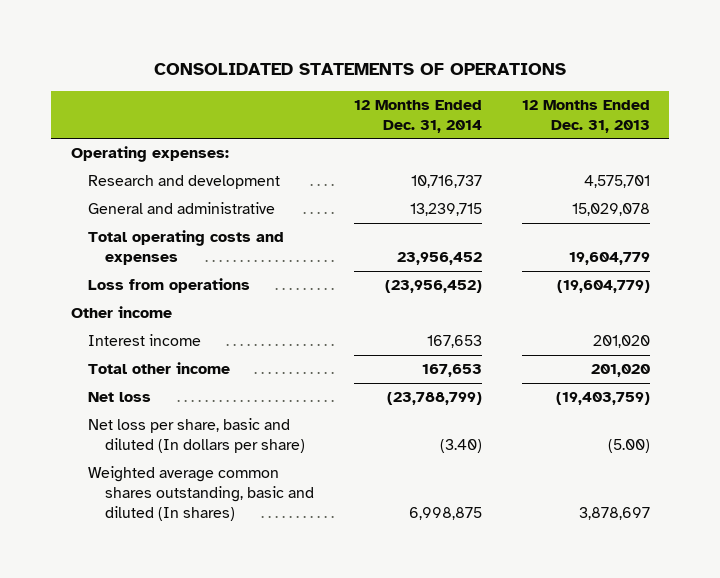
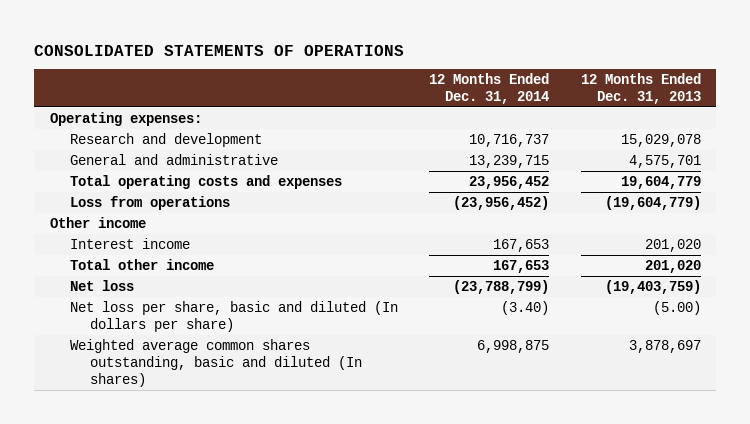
- Research and development | 10,716,737 | 4,575,701
- General and administrative | 13,239,715 | 15,029,078
+ Research and development | 10,716,737 | 15,029,078
+ General and administrative | 13,239,715 | 4,575,701

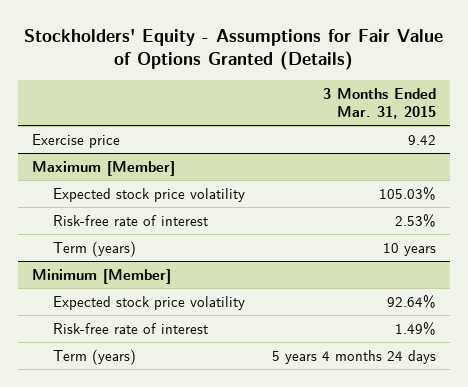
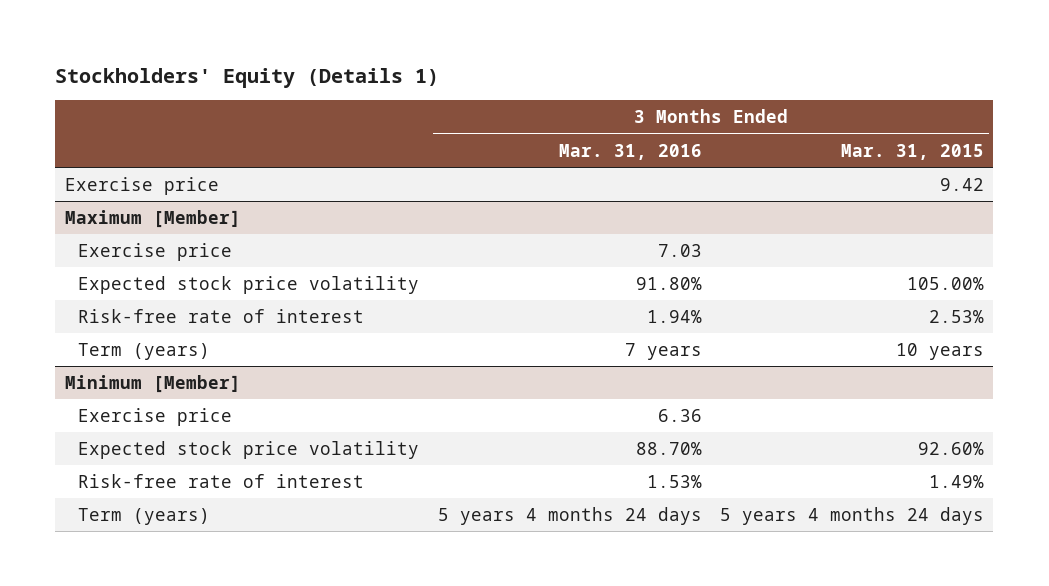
- Stockholders' Equity - Assumptions for Fair Value of Options Granted (Details)
+ Stockholders' Equity (Details 1)
- | 3 Months Ended Mar. 31, 2015
+ | 3 Months Ended Mar. 31, 2016 | 3 Months Ended Mar. 31, 2015
@ Maximum [Member]
- Expected stock price volatility | 105.03%
+ Exercise price | 7.03 |
+ Expected stock price volatility | 91.80% | 105.00%
@ Minimum [Member]
- Expected stock price volatility | 92.64%
+ Exercise price | 6.36 |
+ Expected stock price volatility | 88.70% | 92.60%

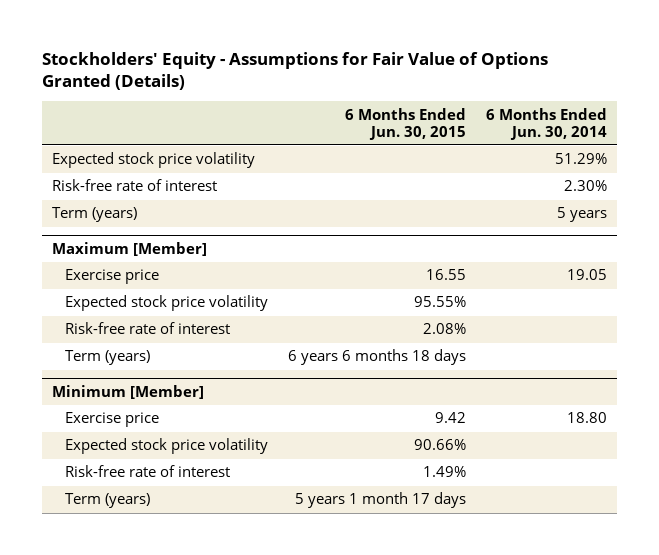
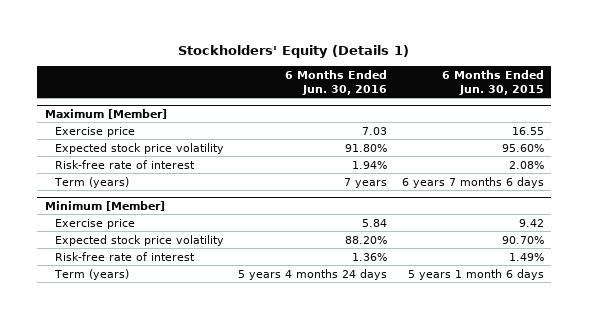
- Stockholders' Equity - Assumptions for Fair Value of Options Granted (Details)
+ Stockholders' Equity (Details 1)
- | 6 Months Ended Jun. 30, 2015 | 6 Months Ended Jun. 30, 2014
+ | 6 Months Ended Jun. 30, 2016 | 6 Months Ended Jun. 30, 2015
- Expected stock price volatility | | 51.29%
- Risk-free rate of interest | | 2.30%
- Term (years) | | 5 years
@ Maximum [Member]
- Expected stock price volatility | 95.55% |
+ Expected stock price volatility | 91.80% | 95.60%
- Term (years) | 6 years 6 months 18 days |
+ Term (years) | 7 years | 6 years 7 months 6 days
@ Minimum [Member]
- Expected stock price volatility | 90.66% |
+ Expected stock price volatility | 88.20% | 90.70%
- Term (years) | 5 years 1 month 17 days |
+ Term (years) | 5 years 4 months 24 days | 5 years 1 month 6 days

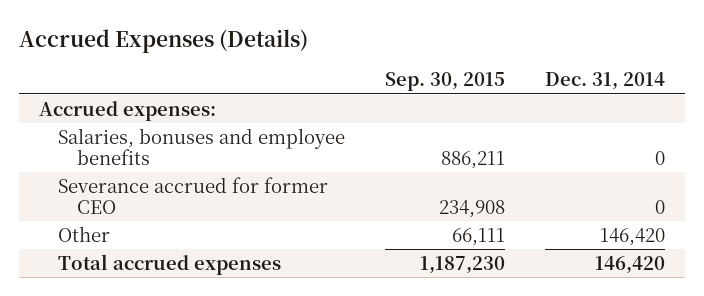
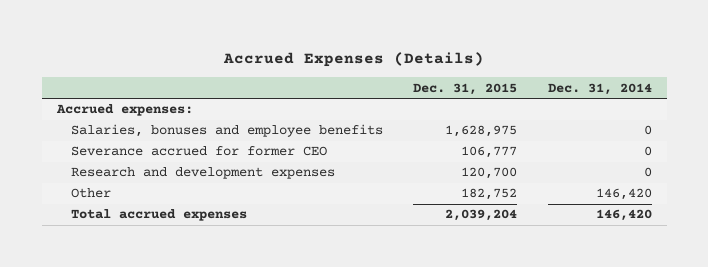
- | Sep. 30, 2015 | Dec. 31, 2014
+ | Dec. 31, 2015 | Dec. 31, 2014
+ Research and development expenses | 120,700 | 0

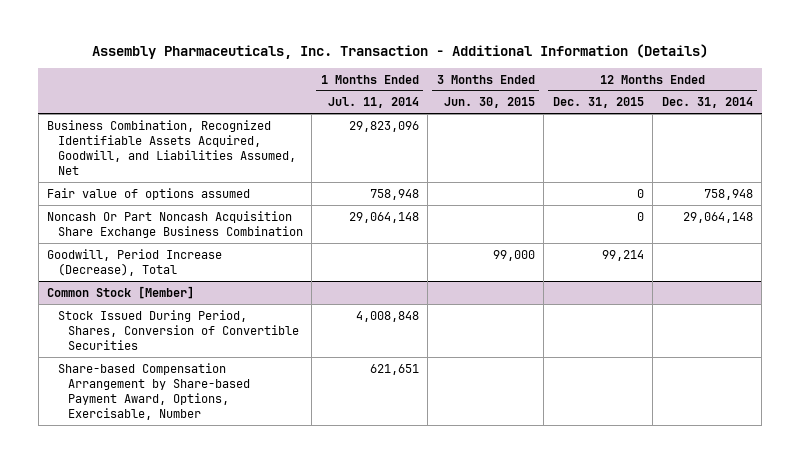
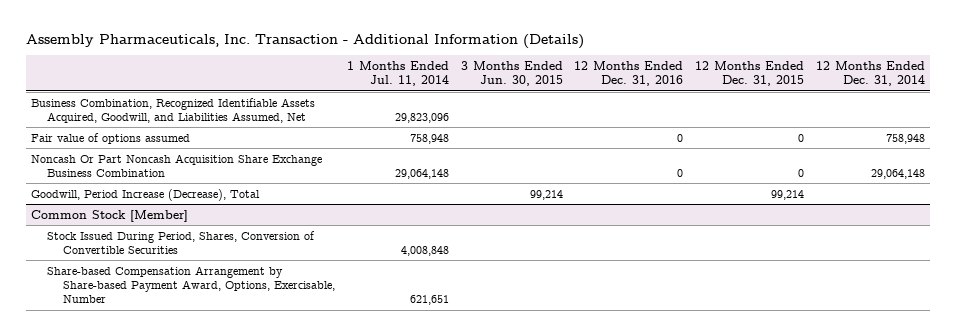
- | 1 Months Ended Jul. 11, 2014 | 3 Months Ended Jun. 30, 2015 | 12 Months Ended Dec. 31, 2015 | 12 Months Ended Dec. 31, 2014
+ | 1 Months Ended Jul. 11, 2014 | 3 Months Ended Jun. 30, 2015 | 12 Months Ended Dec. 31, 2016 | 12 Months Ended Dec. 31, 2015 | 12 Months Ended Dec. 31, 2014
- Goodwill, Period Increase (Decrease), Total | | 99,000 | 99,214 |
+ Goodwill, Period Increase (Decrease), Total | | 99,214 | | 99,214 |

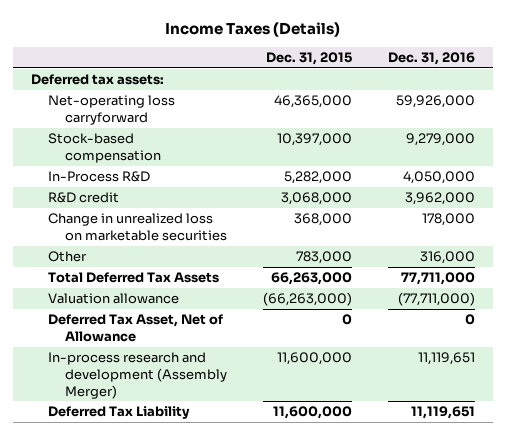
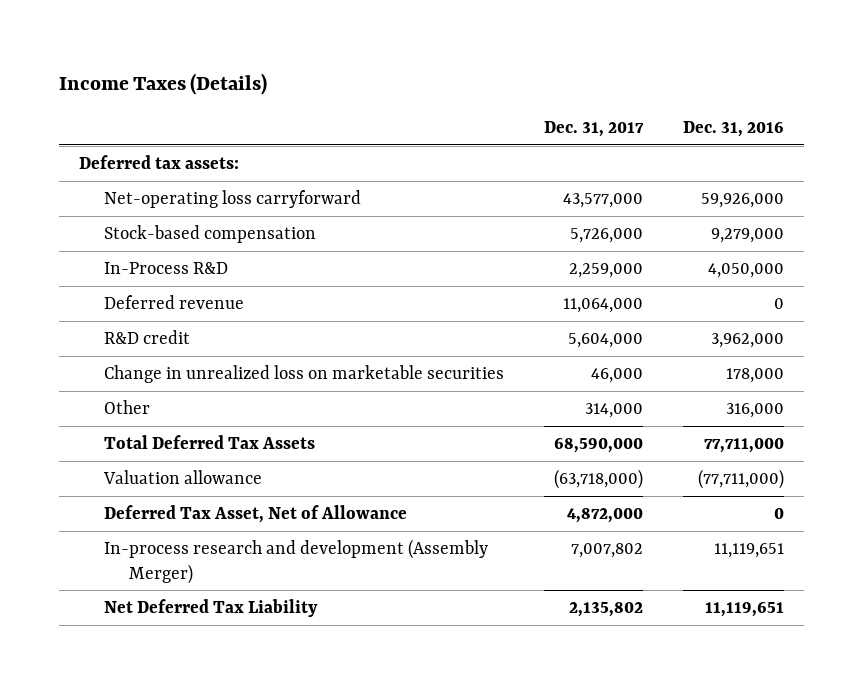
- | Dec. 31, 2015 | Dec. 31, 2016
+ | Dec. 31, 2017 | Dec. 31, 2016
+ Deferred revenue | 11,064,000 | 0
- Deferred Tax Liability | 11,600,000 | 11,119,651
+ Net Deferred Tax Liability | 2,135,802 | 11,119,651

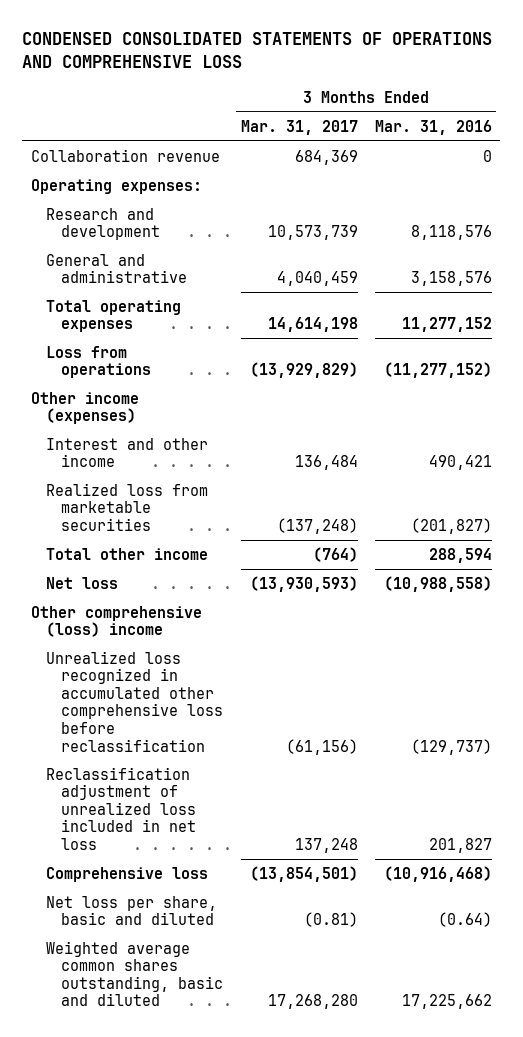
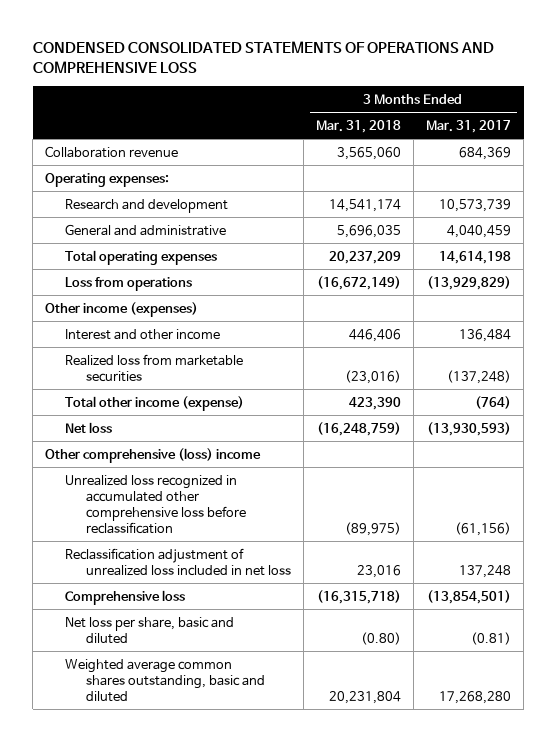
- | 3 Months Ended Mar. 31, 2017 | 3 Months Ended Mar. 31, 2016
+ | 3 Months Ended Mar. 31, 2018 | 3 Months Ended Mar. 31, 2017
- Total other income | (764) | 288,594
+ Total other income (expense) | 423,390 | (764)

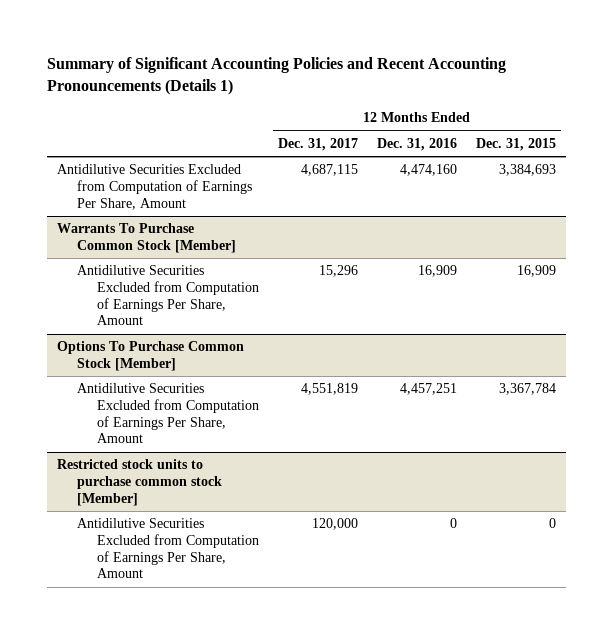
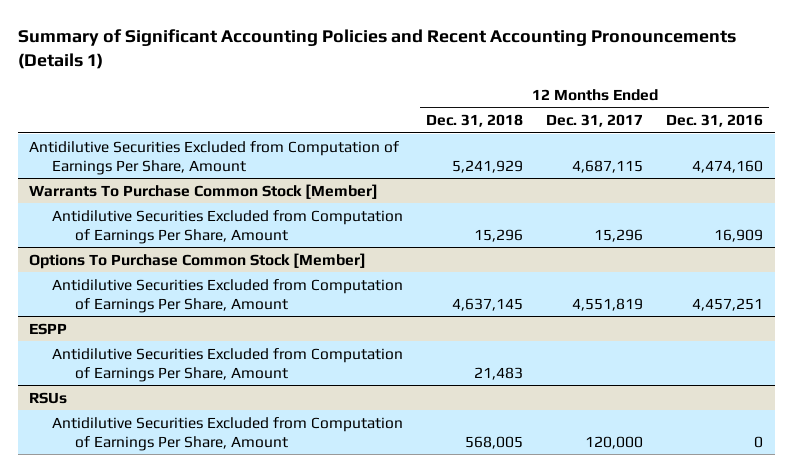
- | 12 Months Ended Dec. 31, 2017 | 12 Months Ended Dec. 31, 2016 | 12 Months Ended Dec. 31, 2015
+ | 12 Months Ended Dec. 31, 2018 | 12 Months Ended Dec. 31, 2017 | 12 Months Ended Dec. 31, 2016
- Restricted stock units to purchase common stock [Member]
+ ESPP
+ Antidilutive Securities Excluded from Computation of Earnings Per Share, Amount | 21,483 | |
+ RSUs

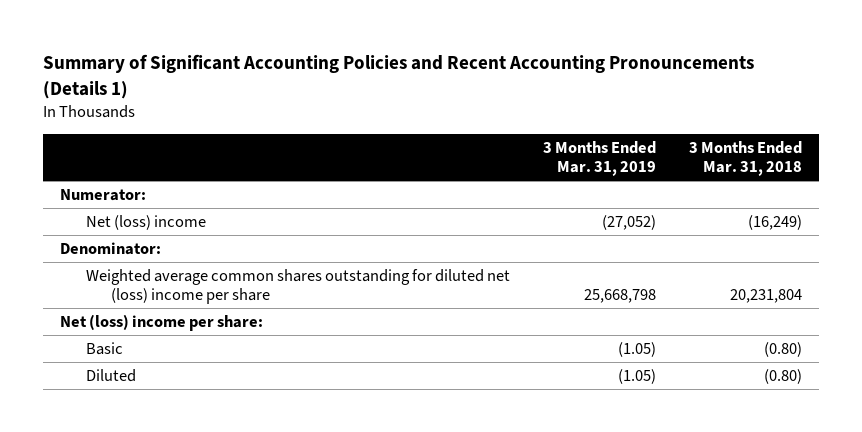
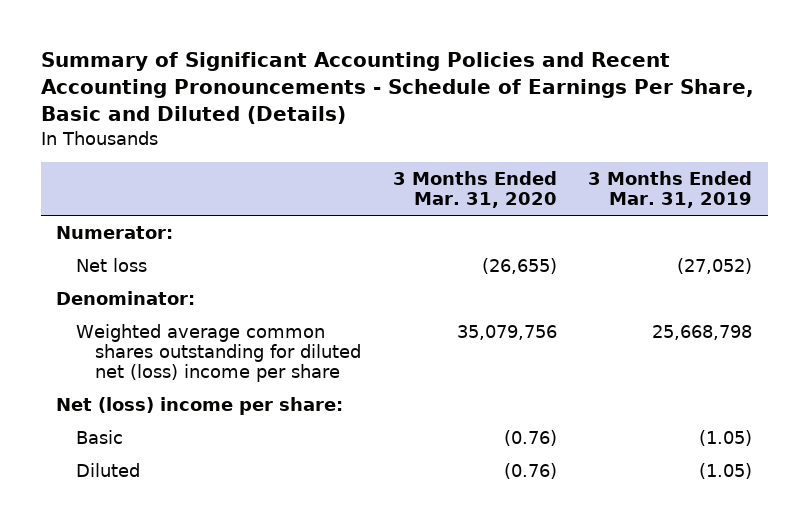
- Summary of Significant Accounting Policies and Recent Accounting Pronouncements (Details 1)
+ Summary of Significant Accounting Policies and Recent Accounting Pronouncements - Schedule of Earnings Per Share, Basic and Diluted (Details)
- | 3 Months Ended Mar. 31, 2019 | 3 Months Ended Mar. 31, 2018
+ | 3 Months Ended Mar. 31, 2020 | 3 Months Ended Mar. 31, 2019
- Net (loss) income | (27,052) | (16,249)
+ Net loss | (26,655) | (27,052)

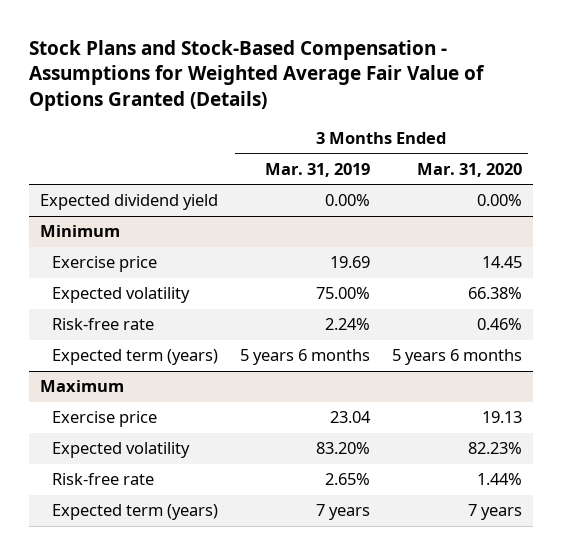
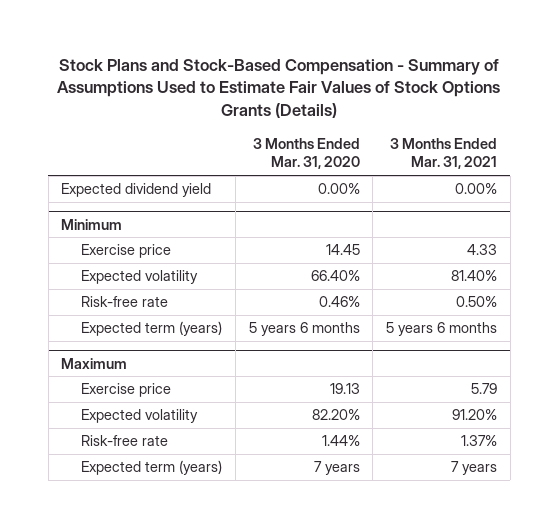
- Stock Plans and Stock-Based Compensation - Assumptions for Weighted Average Fair Value of Options Granted (Details)
+ Stock Plans and Stock-Based Compensation - Summary of Assumptions Used to Estimate Fair Values of Stock Options Grants (Details)
- | 3 Months Ended Mar. 31, 2019 | 3 Months Ended Mar. 31, 2020
+ | 3 Months Ended Mar. 31, 2020 | 3 Months Ended Mar. 31, 2021
@ Minimum
- Expected volatility | 75.00% | 66.38%
+ Expected volatility | 66.40% | 81.40%
@ Maximum
- Expected volatility | 83.20% | 82.23%
+ Expected volatility | 82.20% | 91.20%

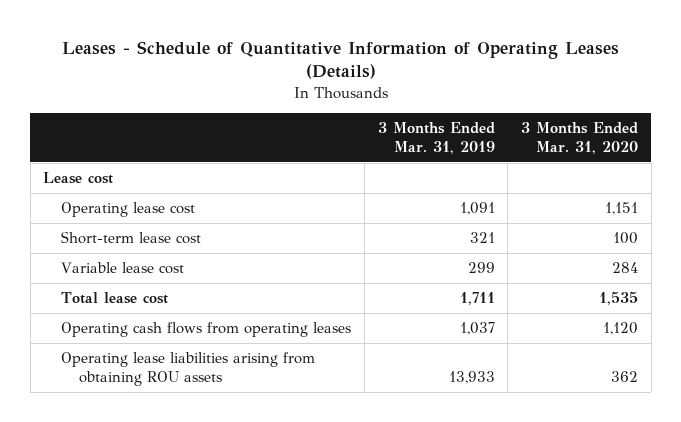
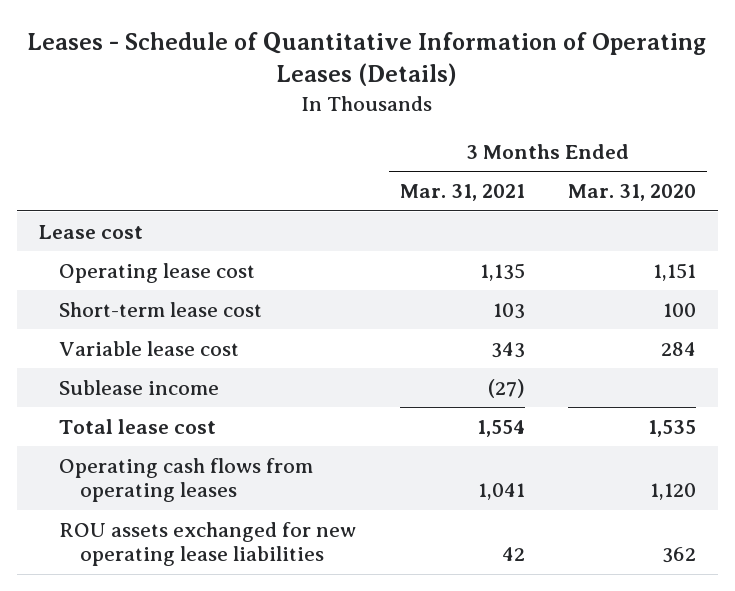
- | 3 Months Ended Mar. 31, 2019 | 3 Months Ended Mar. 31, 2020
+ | 3 Months Ended Mar. 31, 2021 | 3 Months Ended Mar. 31, 2020
+ Sublease income | (27) |
- Operating lease liabilities arising from obtaining ROU assets | 13,933 | 362
+ ROU assets exchanged for new operating lease liabilities | 42 | 362

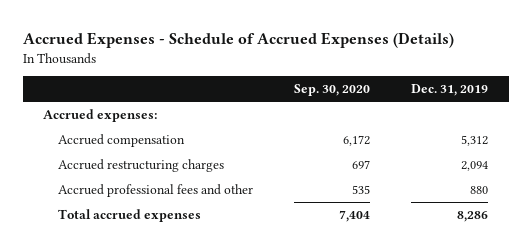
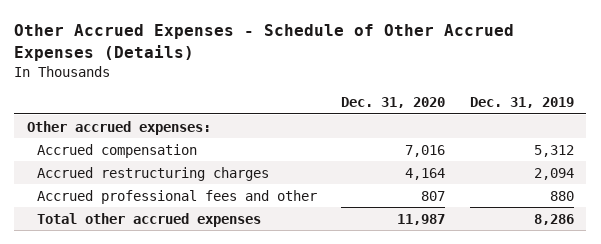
- Accrued Expenses - Schedule of Accrued Expenses (Details)
+ Other Accrued Expenses - Schedule of Other Accrued Expenses (Details)
- | Sep. 30, 2020 | Dec. 31, 2019
+ | Dec. 31, 2020 | Dec. 31, 2019
- Accrued expenses:
+ Other accrued expenses:
- Total accrued expenses | 7,404 | 8,286
+ Total other accrued expenses | 11,987 | 8,286

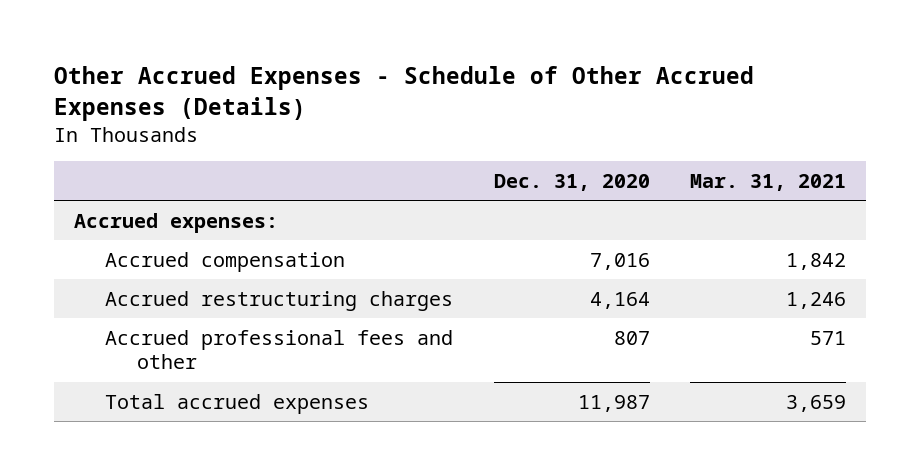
- | Dec. 31, 2020 | Dec. 31, 2019
+ | Dec. 31, 2020 | Mar. 31, 2021
- Other accrued expenses:
+ Accrued expenses:
- Total other accrued expenses | 11,987 | 8,286
+ Total accrued expenses | 11,987 | 3,659

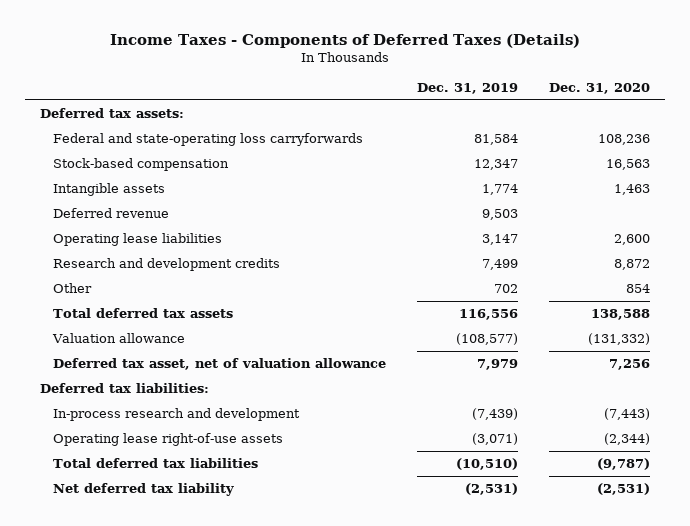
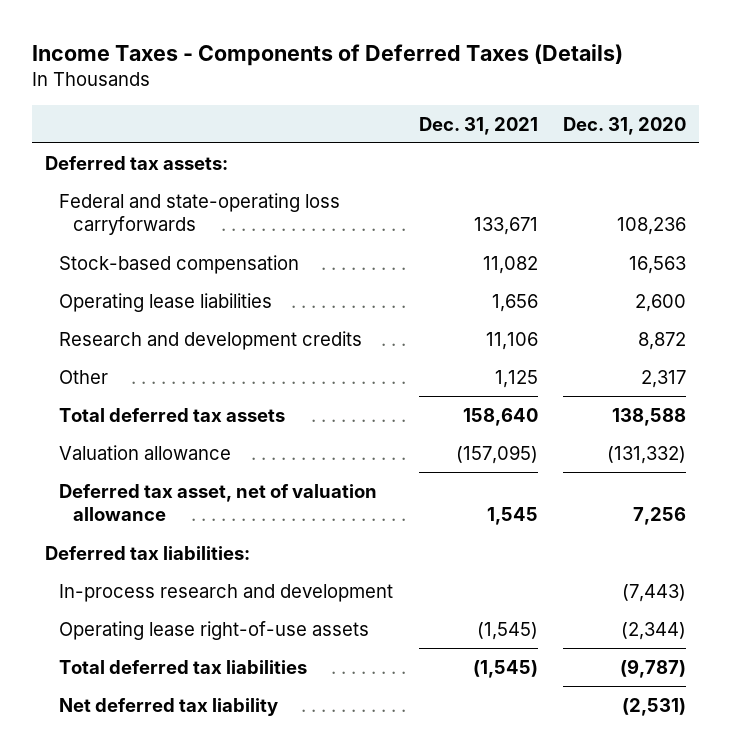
- | Dec. 31, 2019 | Dec. 31, 2020
+ | Dec. 31, 2021 | Dec. 31, 2020
- Intangible assets | 1,774 | 1,463
- Deferred revenue | 9,503 |
- Other | 702 | 854
+ Other | 1,125 | 2,317

